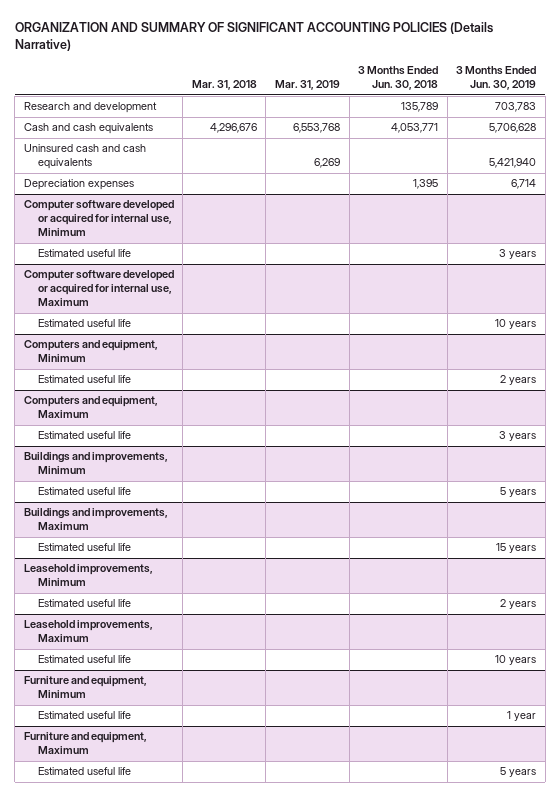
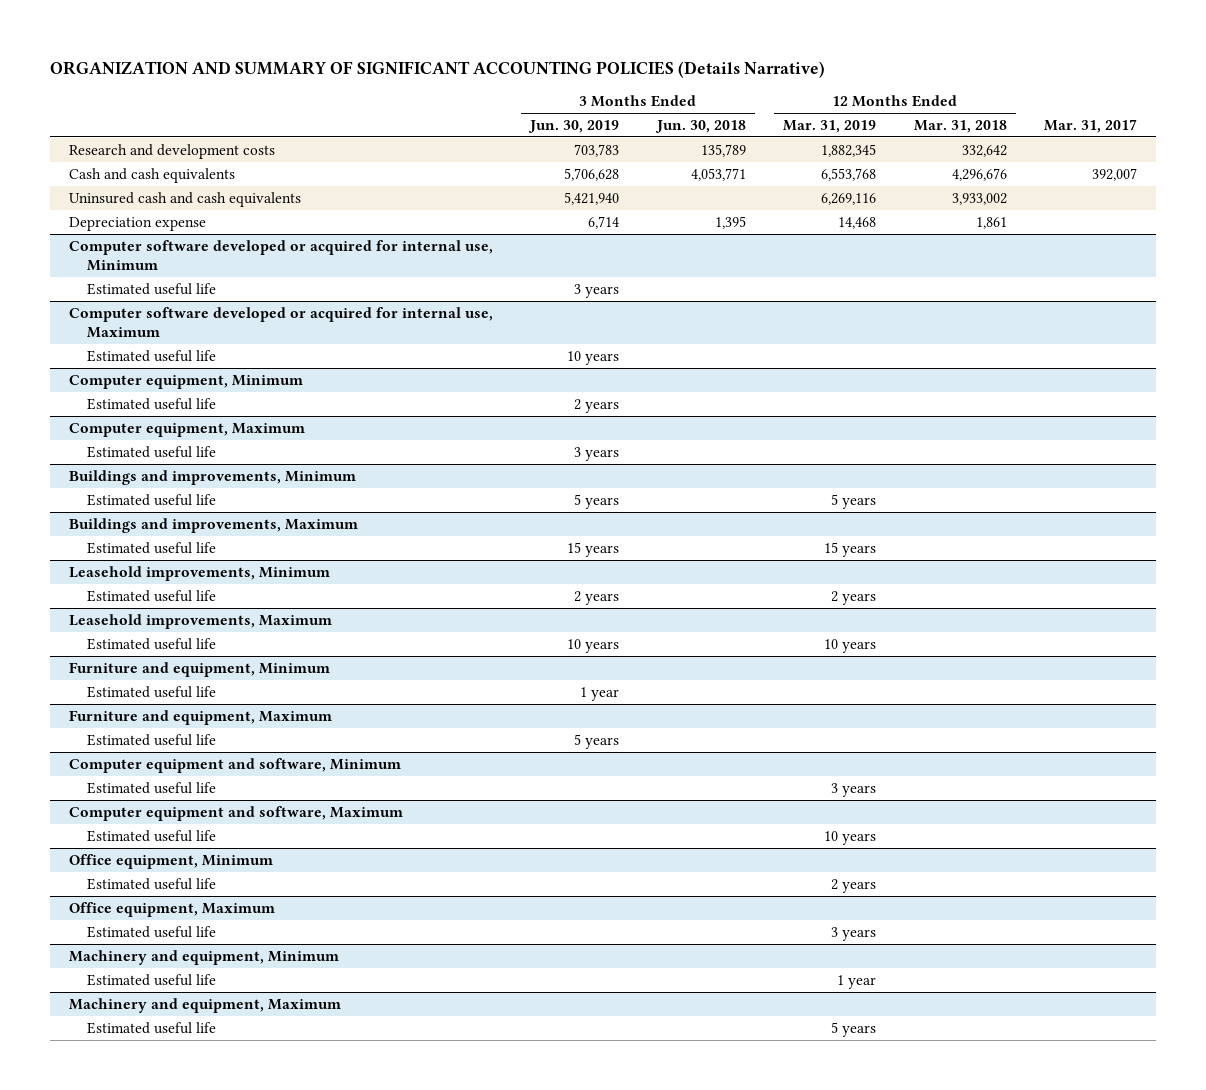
- | Mar. 31, 2018 | Mar. 31, 2019 | 3 Months Ended Jun. 30, 2018 | 3 Months Ended Jun. 30, 2019
+ | 3 Months Ended Jun. 30, 2019 | 3 Months Ended Jun. 30, 2018 | 12 Months Ended Mar. 31, 2019 | 12 Months Ended Mar. 31, 2018 | Mar. 31, 2017
- Research and development | | | 135,789 | 703,783
+ Research and development costs | 703,783 | 135,789 | 1,882,345 | 332,642 |
- Depreciation expenses | | | 1,395 | 6,714
+ Depreciation expense | 6,714 | 1,395 | 14,468 | 1,861 |
- Computers and equipment, Minimum
+ Computer equipment, Minimum
- Computers and equipment, Maximum
+ Computer equipment, Maximum
+ Computer equipment and software, Minimum
+ Estimated useful life | | | 3 years | |
+ Computer equipment and software, Maximum
+ Estimated useful life | | | 10 years | |
+ Office equipment, Minimum
+ Estimated useful life | | | 2 years | |
+ Office equipment, Maximum
+ Estimated useful life | | | 3 years | |
+ Machinery and equipment, Minimum
+ Estimated useful life | | | 1 year | |
+ Machinery and equipment, Maximum
+ Estimated useful life | | | 5 years | |

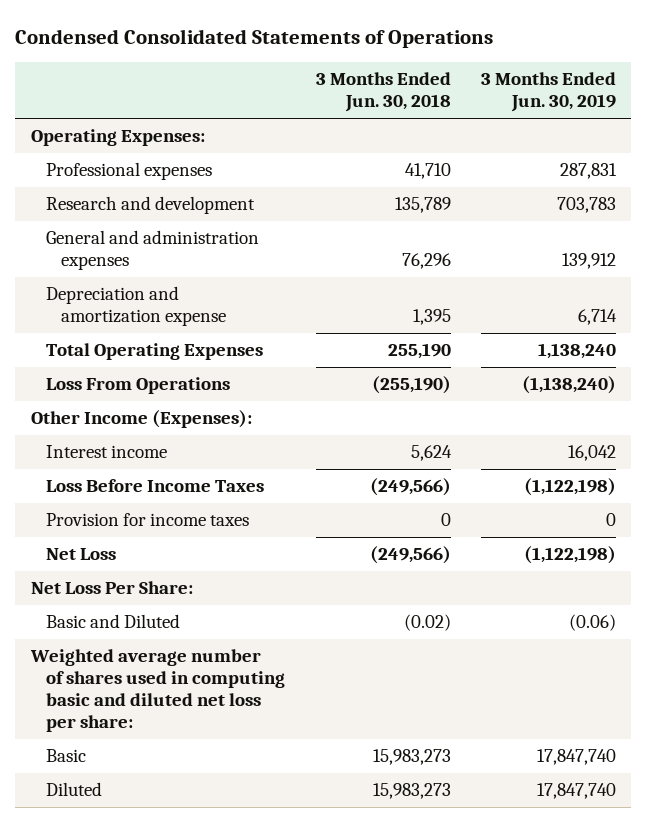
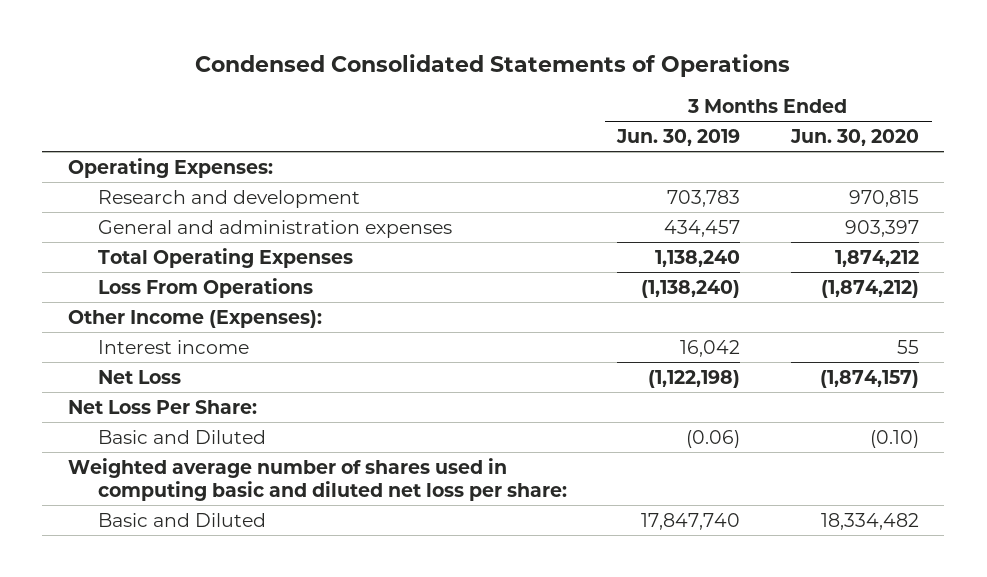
- | 3 Months Ended Jun. 30, 2018 | 3 Months Ended Jun. 30, 2019
+ | 3 Months Ended Jun. 30, 2019 | 3 Months Ended Jun. 30, 2020
- Professional expenses | 41,710 | 287,831
- General and administration expenses | 76,296 | 139,912
- Depreciation and amortization expense | 1,395 | 6,714
+ General and administration expenses | 434,457 | 903,397
- Loss Before Income Taxes | (249,566) | (1,122,198)
- Provision for income taxes | 0 | 0
- Basic | 15,983,273 | 17,847,740
- Diluted | 15,983,273 | 17,847,740
+ Basic and Diluted | 17,847,740 | 18,334,482

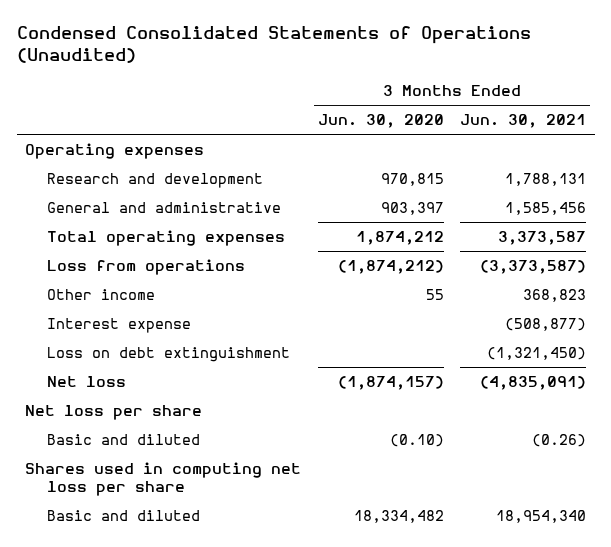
- Condensed Consolidated Statements of Operations
+ Condensed Consolidated Statements of Operations (Unaudited)
- | 3 Months Ended Jun. 30, 2019 | 3 Months Ended Jun. 30, 2020
+ | 3 Months Ended Jun. 30, 2020 | 3 Months Ended Jun. 30, 2021
- Operating Expenses:
+ Operating expenses
- General and administration expenses | 434,457 | 903,397
- Total Operating Expenses | 1,138,240 | 1,874,212
- Loss From Operations | (1,138,240) | (1,874,212)
- Other Income (Expenses):
- Interest income | 16,042 | 55
- Net Loss | (1,122,198) | (1,874,157)
- Net Loss Per Share:
- Basic and Diluted | (0.06) | (0.10)
- Weighted average number of shares used in computing basic and diluted net loss per share:
- Basic and Diluted | 17,847,740 | 18,334,482
+ General and administrative | 903,397 | 1,585,456
+ Total operating expenses | 1,874,212 | 3,373,587
+ Loss from operations | (1,874,212) | (3,373,587)
+ Other income | 55 | 368,823
+ Interest expense | | (508,877)
+ Loss on debt extinguishment | | (1,321,450)
+ Net loss | (1,874,157) | (4,835,091)
+ Net loss per share
+ Basic and diluted | (0.10) | (0.26)
+ Shares used in computing net loss per share
+ Basic and diluted | 18,334,482 | 18,954,340

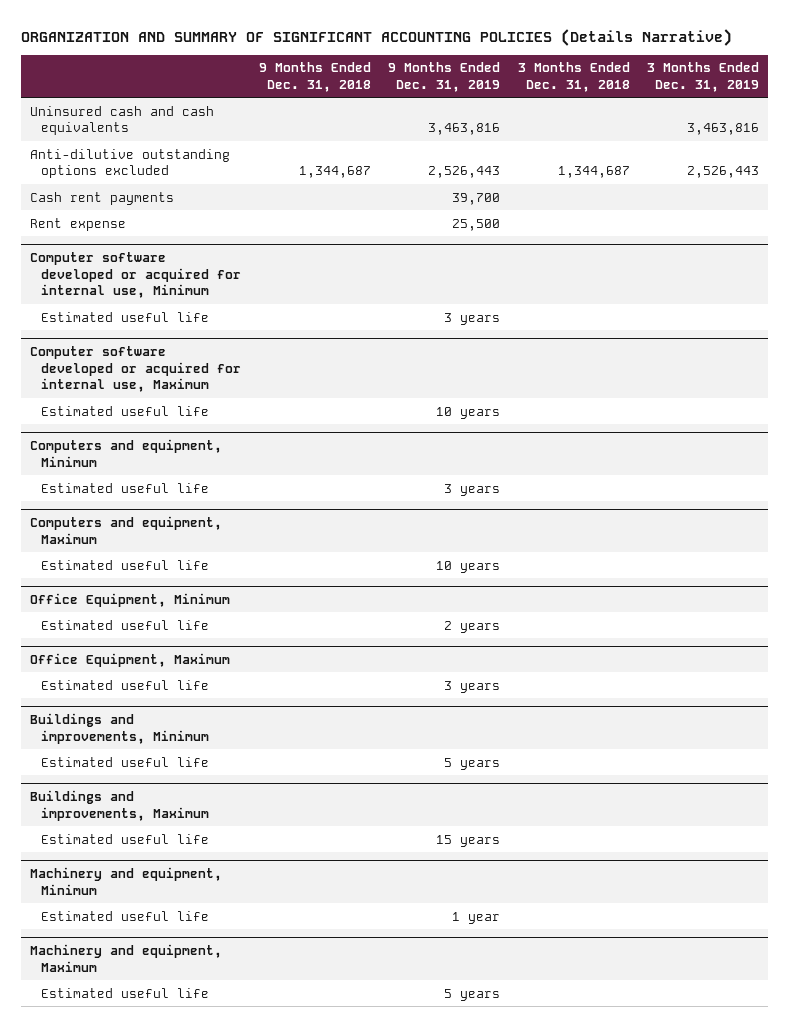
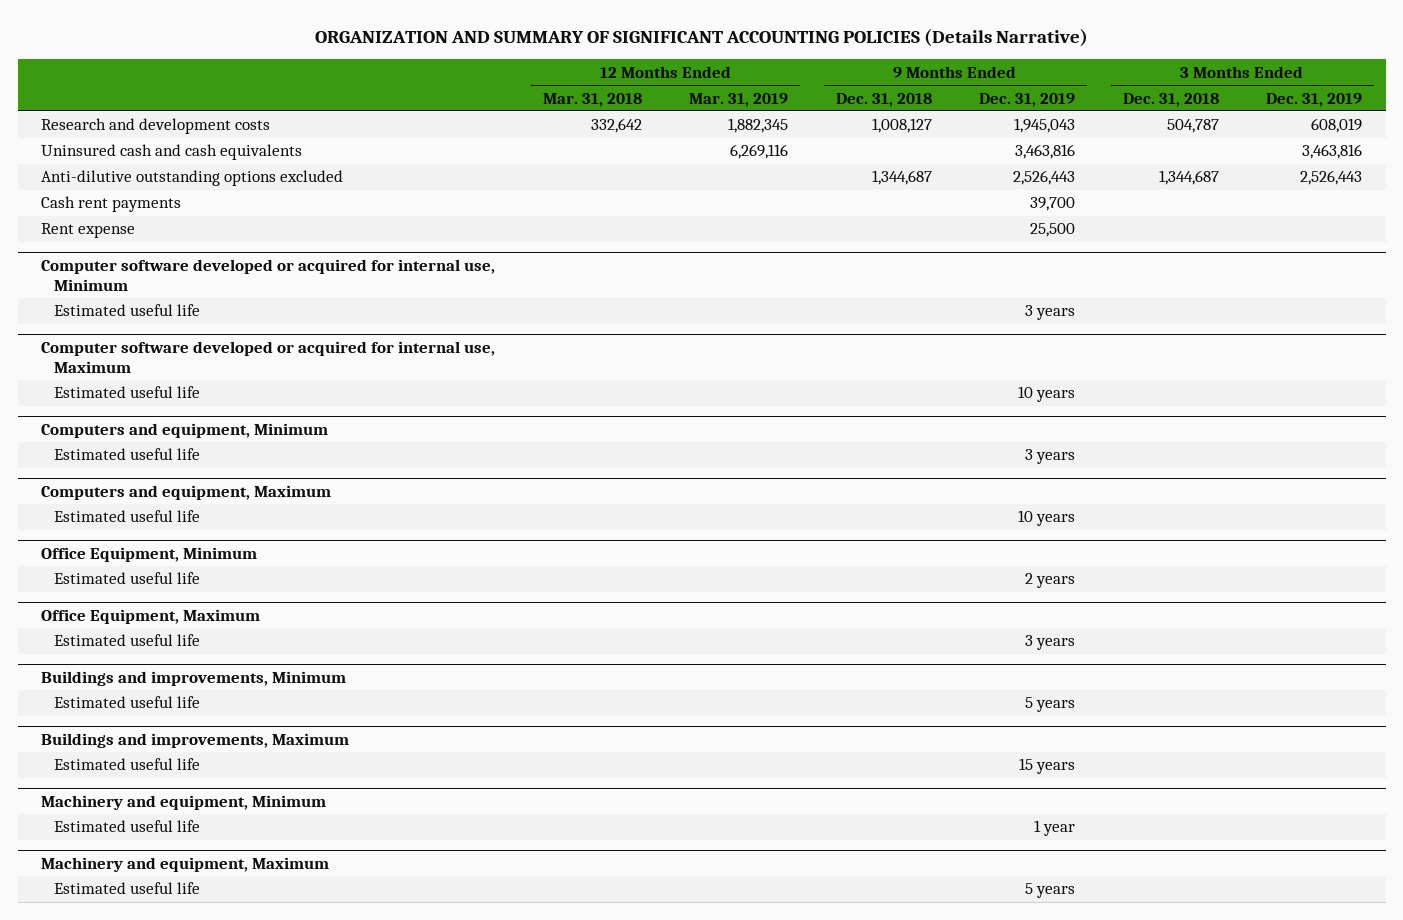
- | 9 Months Ended Dec. 31, 2018 | 9 Months Ended Dec. 31, 2019 | 3 Months Ended Dec. 31, 2018 | 3 Months Ended Dec. 31, 2019
+ | 12 Months Ended Mar. 31, 2018 | 12 Months Ended Mar. 31, 2019 | 9 Months Ended Dec. 31, 2018 | 9 Months Ended Dec. 31, 2019 | 3 Months Ended Dec. 31, 2018 | 3 Months Ended Dec. 31, 2019
+ Research and development costs | 332,642 | 1,882,345 | 1,008,127 | 1,945,043 | 504,787 | 608,019

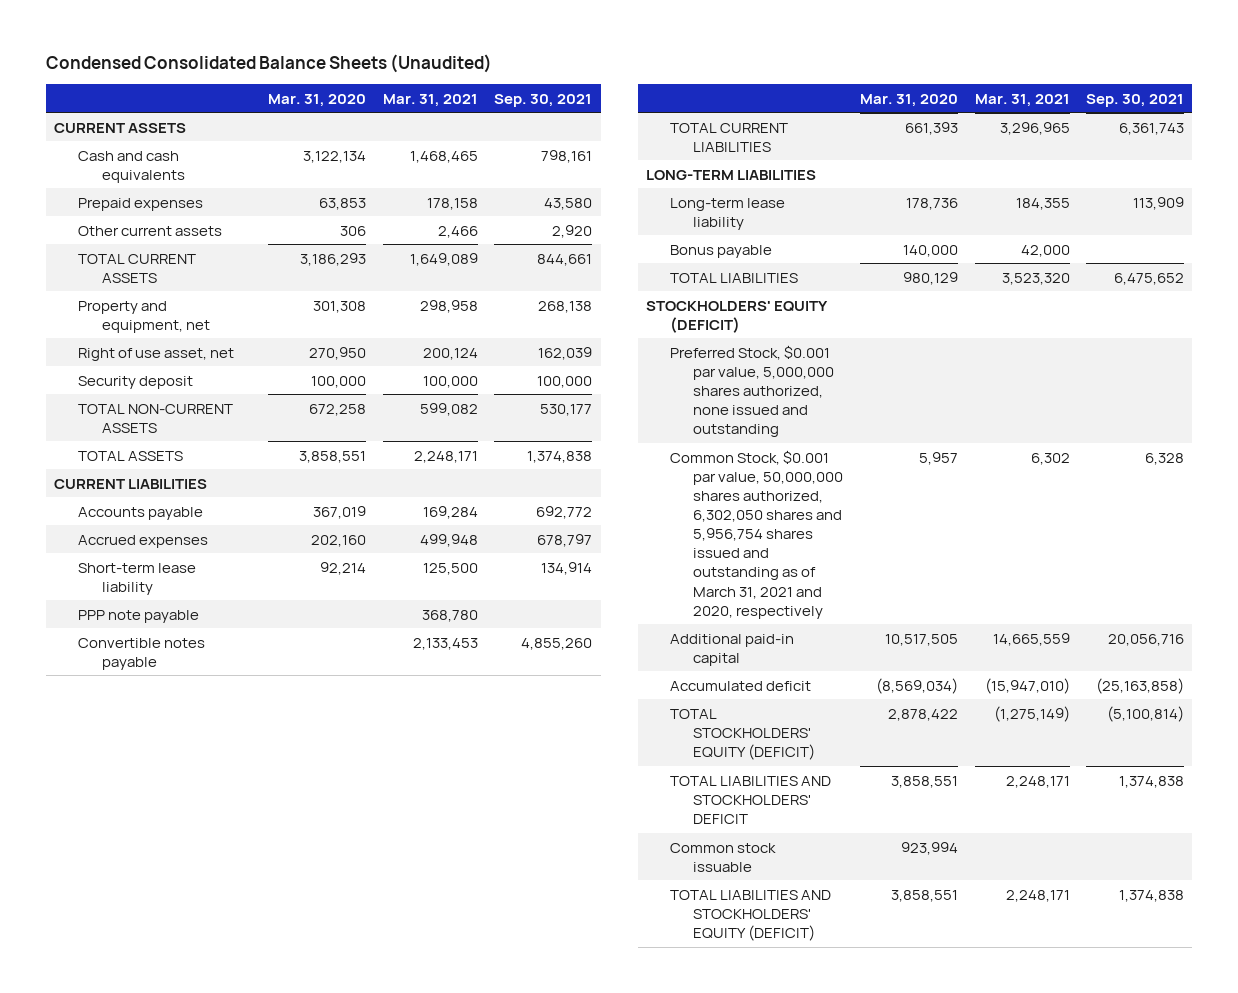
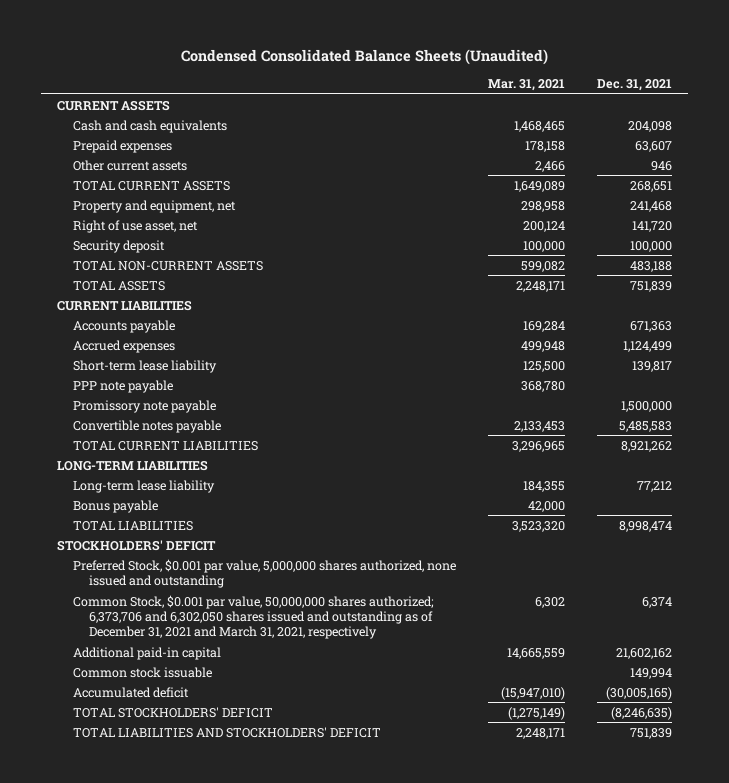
- | Mar. 31, 2020 | Mar. 31, 2021 | Sep. 30, 2021
+ | Mar. 31, 2021 | Dec. 31, 2021
+ Promissory note payable | | 1,500,000
- STOCKHOLDERS' EQUITY (DEFICIT)
+ STOCKHOLDERS' DEFICIT
- Common Stock, $0.001 par value, 50,000,000 shares authorized, 6,302,050 shares and 5,956,754 shares issued and outstanding as of March 31, 2021 and 2020, respectively | 5,957 | 6,302 | 6,328
+ Common Stock, $0.001 par value, 50,000,000 shares authorized; 6,373,706 and 6,302,050 shares issued and outstanding as of December 31, 2021 and March 31, 2021, respectively | 6,302 | 6,374
moved up: Common stock issuable | | 149,994
- TOTAL STOCKHOLDERS' EQUITY (DEFICIT) | 2,878,422 | (1,275,149) | (5,100,814)
+ TOTAL STOCKHOLDERS' DEFICIT | (1,275,149) | (8,246,635)
- TOTAL LIABILITIES AND STOCKHOLDERS' EQUITY (DEFICIT) | 3,858,551 | 2,248,171 | 1,374,838

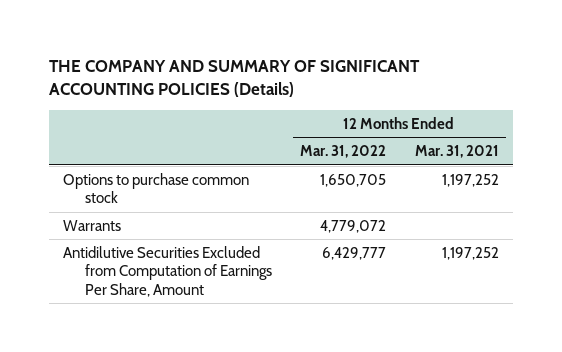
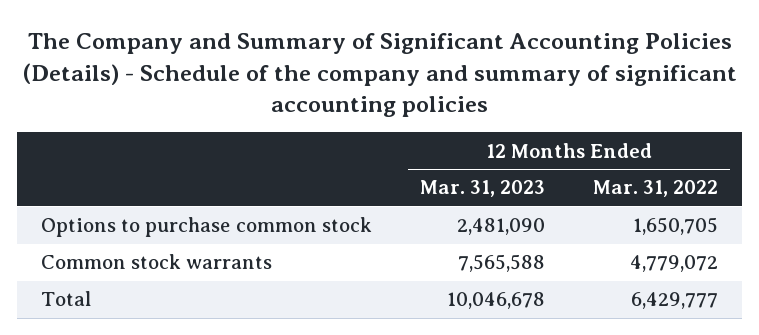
- THE COMPANY AND SUMMARY OF SIGNIFICANT ACCOUNTING POLICIES (Details)
+ The Company and Summary of Significant Accounting Policies (Details) - Schedule of the company and summary of significant accounting policies
- | 12 Months Ended Mar. 31, 2022 | 12 Months Ended Mar. 31, 2021
+ | 12 Months Ended Mar. 31, 2023 | 12 Months Ended Mar. 31, 2022
- Warrants | 4,779,072 |
- Antidilutive Securities Excluded from Computation of Earnings Per Share, Amount | 6,429,777 | 1,197,252
+ Common stock warrants | 7,565,588 | 4,779,072
+ Total | 10,046,678 | 6,429,777

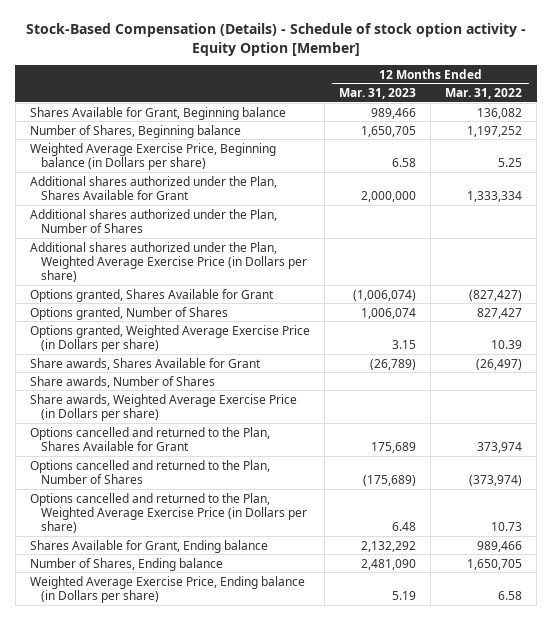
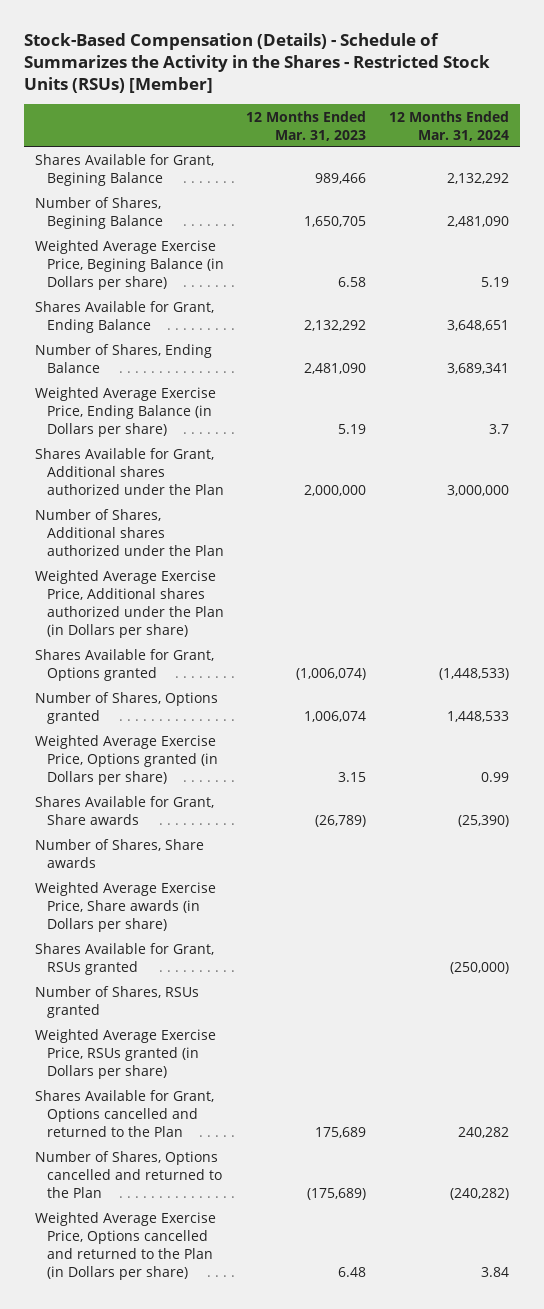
- Stock-Based Compensation (Details) - Schedule of stock option activity - Equity Option [Member]
+ Stock-Based Compensation (Details) - Schedule of Summarizes the Activity in the Shares - Restricted Stock Units (RSUs) [Member]
- | 12 Months Ended Mar. 31, 2023 | 12 Months Ended Mar. 31, 2022
+ | 12 Months Ended Mar. 31, 2023 | 12 Months Ended Mar. 31, 2024
- Shares Available for Grant, Beginning balance | 989,466 | 136,082
- Number of Shares, Beginning balance | 1,650,705 | 1,197,252
- Weighted Average Exercise Price, Beginning balance (in Dollars per share) | 6.58 | 5.25
- Additional shares authorized under the Plan, Shares Available for Grant | 2,000,000 | 1,333,334
- Additional shares authorized under the Plan, Number of Shares
- Additional shares authorized under the Plan, Weighted Average Exercise Price (in Dollars per share)
- Options granted, Shares Available for Grant | (1,006,074) | (827,427)
- Options granted, Number of Shares | 1,006,074 | 827,427
- Options granted, Weighted Average Exercise Price (in Dollars per share) | 3.15 | 10.39
- Share awards, Shares Available for Grant | (26,789) | (26,497)
- Share awards, Number of Shares
- Share awards, Weighted Average Exercise Price (in Dollars per share)
- Options cancelled and returned to the Plan, Shares Available for Grant | 175,689 | 373,974
- Options cancelled and returned to the Plan, Number of Shares | (175,689) | (373,974)
- Options cancelled and returned to the Plan, Weighted Average Exercise Price (in Dollars per share) | 6.48 | 10.73
- Shares Available for Grant, Ending balance | 2,132,292 | 989,466
- Number of Shares, Ending balance | 2,481,090 | 1,650,705
- Weighted Average Exercise Price, Ending balance (in Dollars per share) | 5.19 | 6.58
+ Shares Available for Grant, Begining Balance | 989,466 | 2,132,292
+ Number of Shares, Begining Balance | 1,650,705 | 2,481,090
+ Weighted Average Exercise Price, Begining Balance (in Dollars per share) | 6.58 | 5.19
+ Shares Available for Grant, Ending Balance | 2,132,292 | 3,648,651
+ Number of Shares, Ending Balance | 2,481,090 | 3,689,341
+ Weighted Average Exercise Price, Ending Balance (in Dollars per share) | 5.19 | 3.7
+ Shares Available for Grant, Additional shares authorized under the Plan | 2,000,000 | 3,000,000
+ Number of Shares, Additional shares authorized under the Plan
+ Weighted Average Exercise Price, Additional shares authorized under the Plan (in Dollars per share)
+ Shares Available for Grant, Options granted | (1,006,074) | (1,448,533)
+ Number of Shares, Options granted | 1,006,074 | 1,448,533
+ Weighted Average Exercise Price, Options granted (in Dollars per share) | 3.15 | 0.99
+ Shares Available for Grant, Share awards | (26,789) | (25,390)
+ Number of Shares, Share awards
+ Weighted Average Exercise Price, Share awards (in Dollars per share)
+ Shares Available for Grant, RSUs granted | | (250,000)
+ Number of Shares, RSUs granted
+ Weighted Average Exercise Price, RSUs granted (in Dollars per share)
+ Shares Available for Grant, Options cancelled and returned to the Plan | 175,689 | 240,282
+ Number of Shares, Options cancelled and returned to the Plan | (175,689) | (240,282)
+ Weighted Average Exercise Price, Options cancelled and returned to the Plan (in Dollars per share) | 6.48 | 3.84

